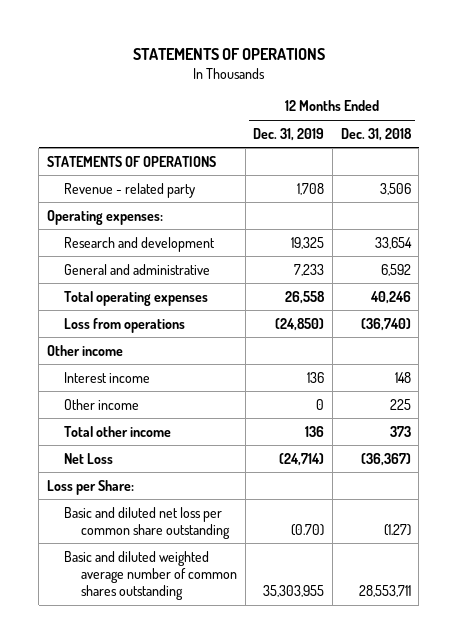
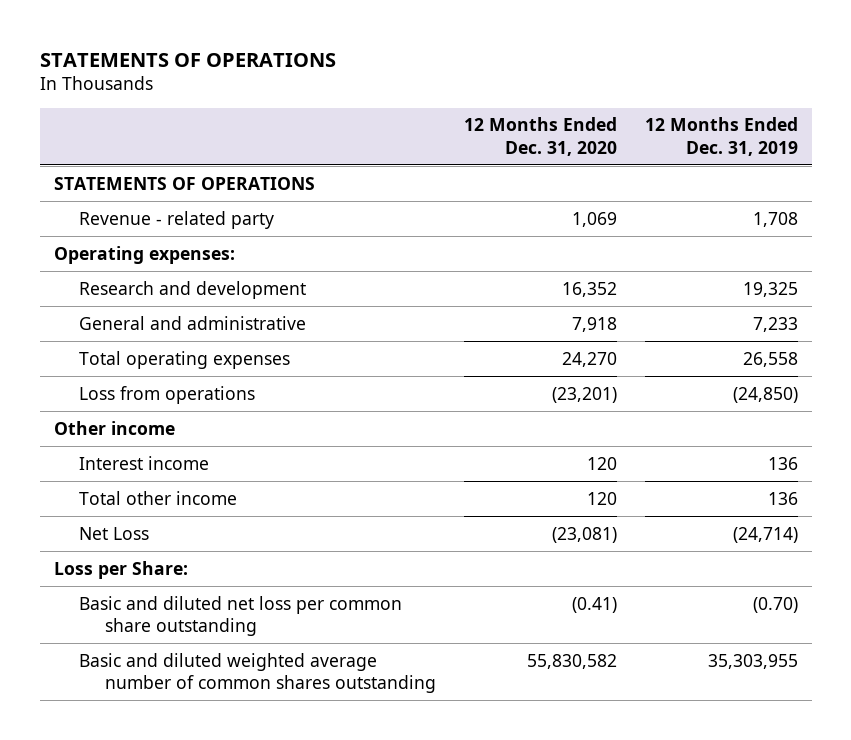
- | 12 Months Ended Dec. 31, 2019 | 12 Months Ended Dec. 31, 2018
+ | 12 Months Ended Dec. 31, 2020 | 12 Months Ended Dec. 31, 2019
- Other income | 0 | 225

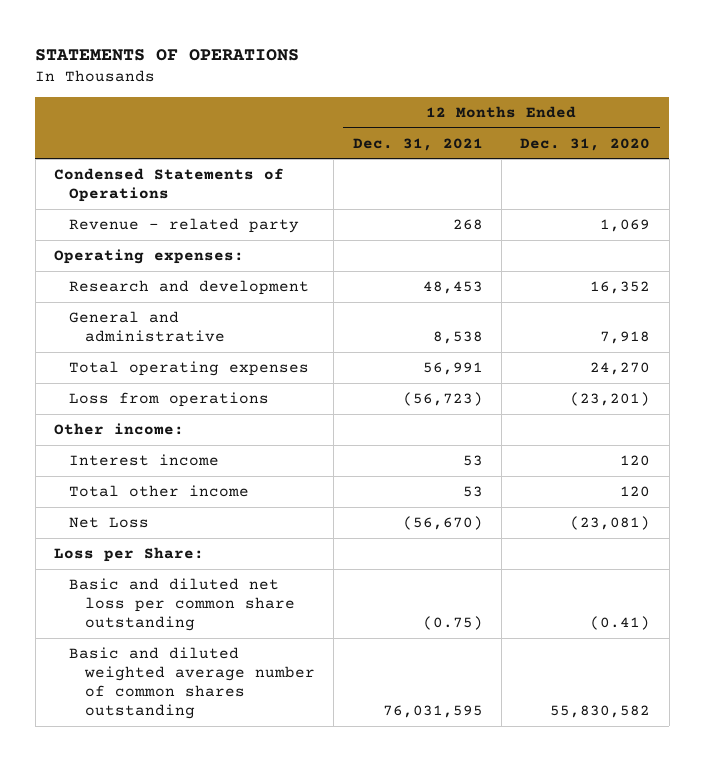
- | 12 Months Ended Dec. 31, 2020 | 12 Months Ended Dec. 31, 2019
+ | 12 Months Ended Dec. 31, 2021 | 12 Months Ended Dec. 31, 2020
- STATEMENTS OF OPERATIONS
+ Condensed Statements of Operations
- Other income
+ Other income:

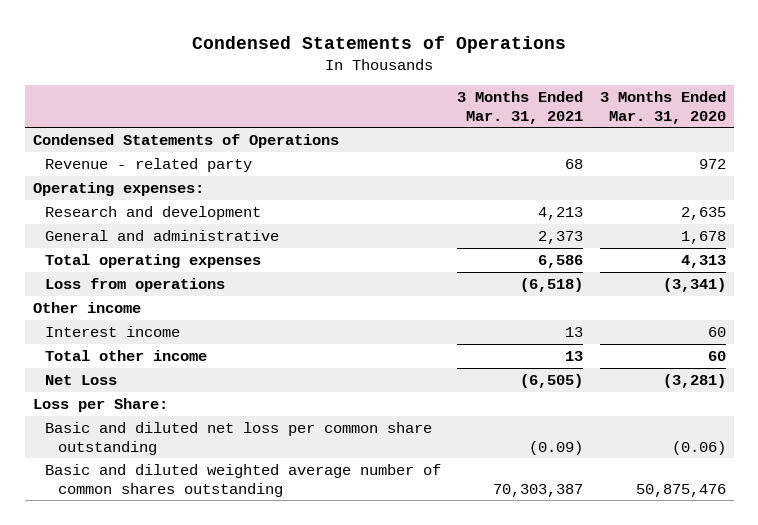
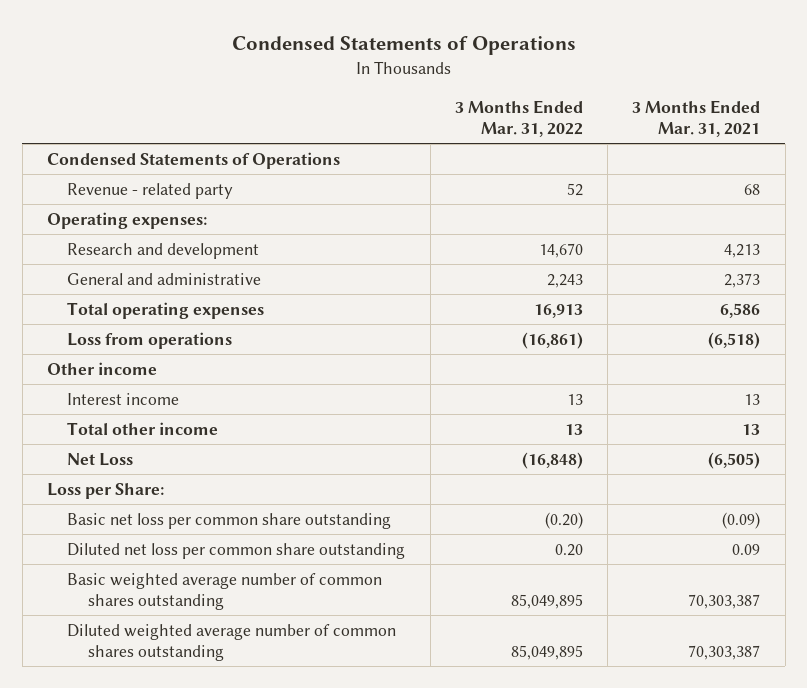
- | 3 Months Ended Mar. 31, 2021 | 3 Months Ended Mar. 31, 2020
+ | 3 Months Ended Mar. 31, 2022 | 3 Months Ended Mar. 31, 2021
- Basic and diluted net loss per common share outstanding | (0.09) | (0.06)
- Basic and diluted weighted average number of common shares outstanding | 70,303,387 | 50,875,476
+ Basic net loss per common share outstanding | (0.20) | (0.09)
+ Diluted net loss per common share outstanding | 0.20 | 0.09
+ Basic weighted average number of common shares outstanding | 85,049,895 | 70,303,387
+ Diluted weighted average number of common shares outstanding | 85,049,895 | 70,303,387

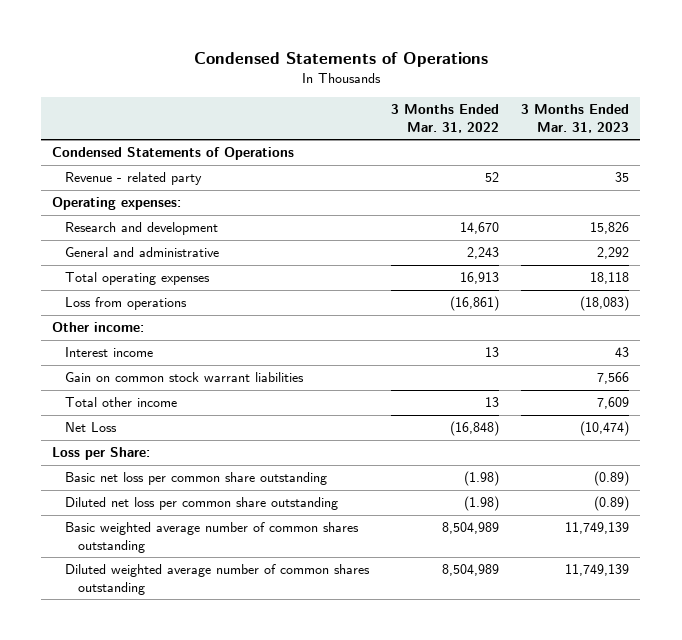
- | 3 Months Ended Mar. 31, 2022 | 3 Months Ended Mar. 31, 2021
+ | 3 Months Ended Mar. 31, 2022 | 3 Months Ended Mar. 31, 2023
- Other income
+ Other income:
+ Gain on common stock warrant liabilities | | 7,566
- Basic net loss per common share outstanding | (0.20) | (0.09)
- Diluted net loss per common share outstanding | 0.20 | 0.09
- Basic weighted average number of common shares outstanding | 85,049,895 | 70,303,387
- Diluted weighted average number of common shares outstanding | 85,049,895 | 70,303,387
+ Basic net loss per common share outstanding | (1.98) | (0.89)
+ Diluted net loss per common share outstanding | (1.98) | (0.89)
+ Basic weighted average number of common shares outstanding | 8,504,989 | 11,749,139
+ Diluted weighted average number of common shares outstanding | 8,504,989 | 11,749,139

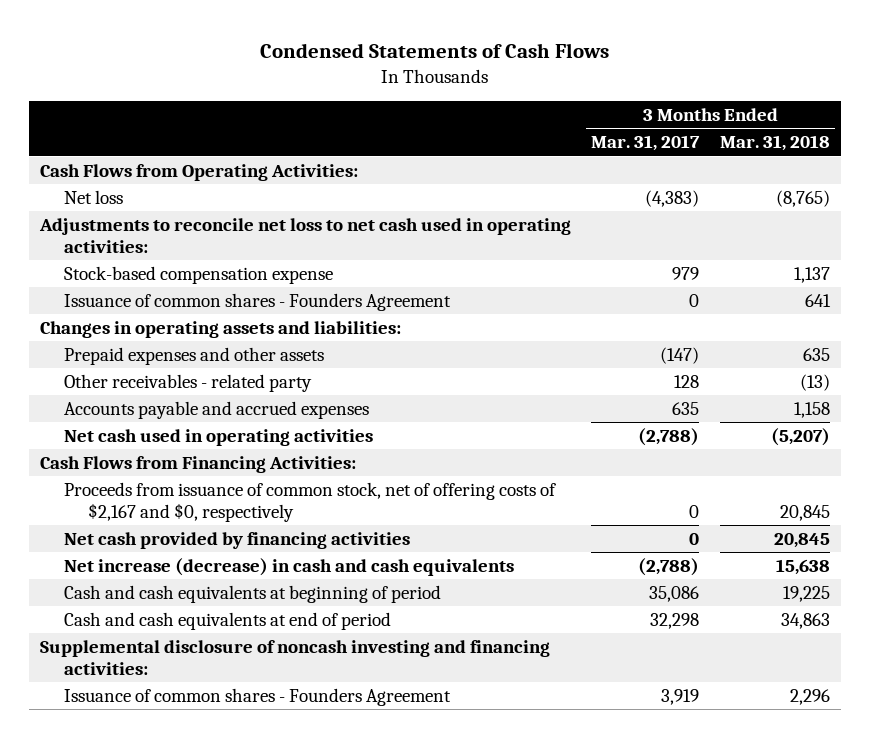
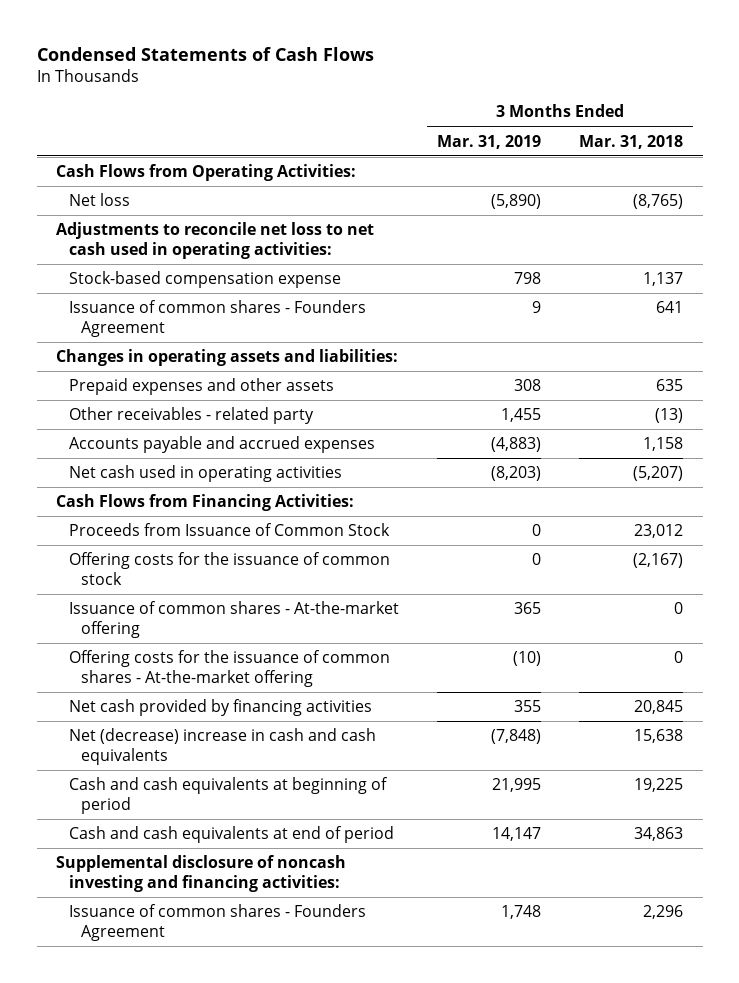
- | 3 Months Ended Mar. 31, 2017 | 3 Months Ended Mar. 31, 2018
+ | 3 Months Ended Mar. 31, 2019 | 3 Months Ended Mar. 31, 2018
- Proceeds from issuance of common stock, net of offering costs of $2,167 and $0, respectively | 0 | 20,845
+ Proceeds from Issuance of Common Stock | 0 | 23,012
+ Offering costs for the issuance of common stock | 0 | (2,167)
+ Issuance of common shares - At-the-market offering | 365 | 0
+ Offering costs for the issuance of common shares - At-the-market offering | (10) | 0
- Net increase (decrease) in cash and cash equivalents | (2,788) | 15,638
+ Net (decrease) increase in cash and cash equivalents | (7,848) | 15,638

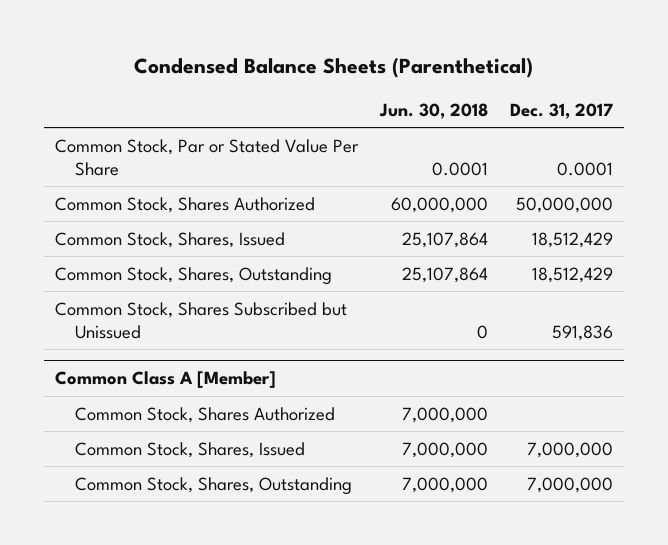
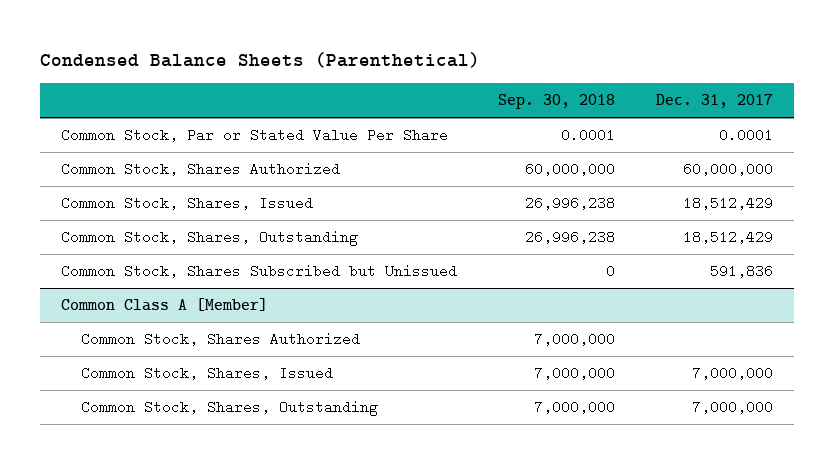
- | Jun. 30, 2018 | Dec. 31, 2017
+ | Sep. 30, 2018 | Dec. 31, 2017
- Common Stock, Shares Authorized | 60,000,000 | 50,000,000
+ Common Stock, Shares Authorized | 60,000,000 | 60,000,000

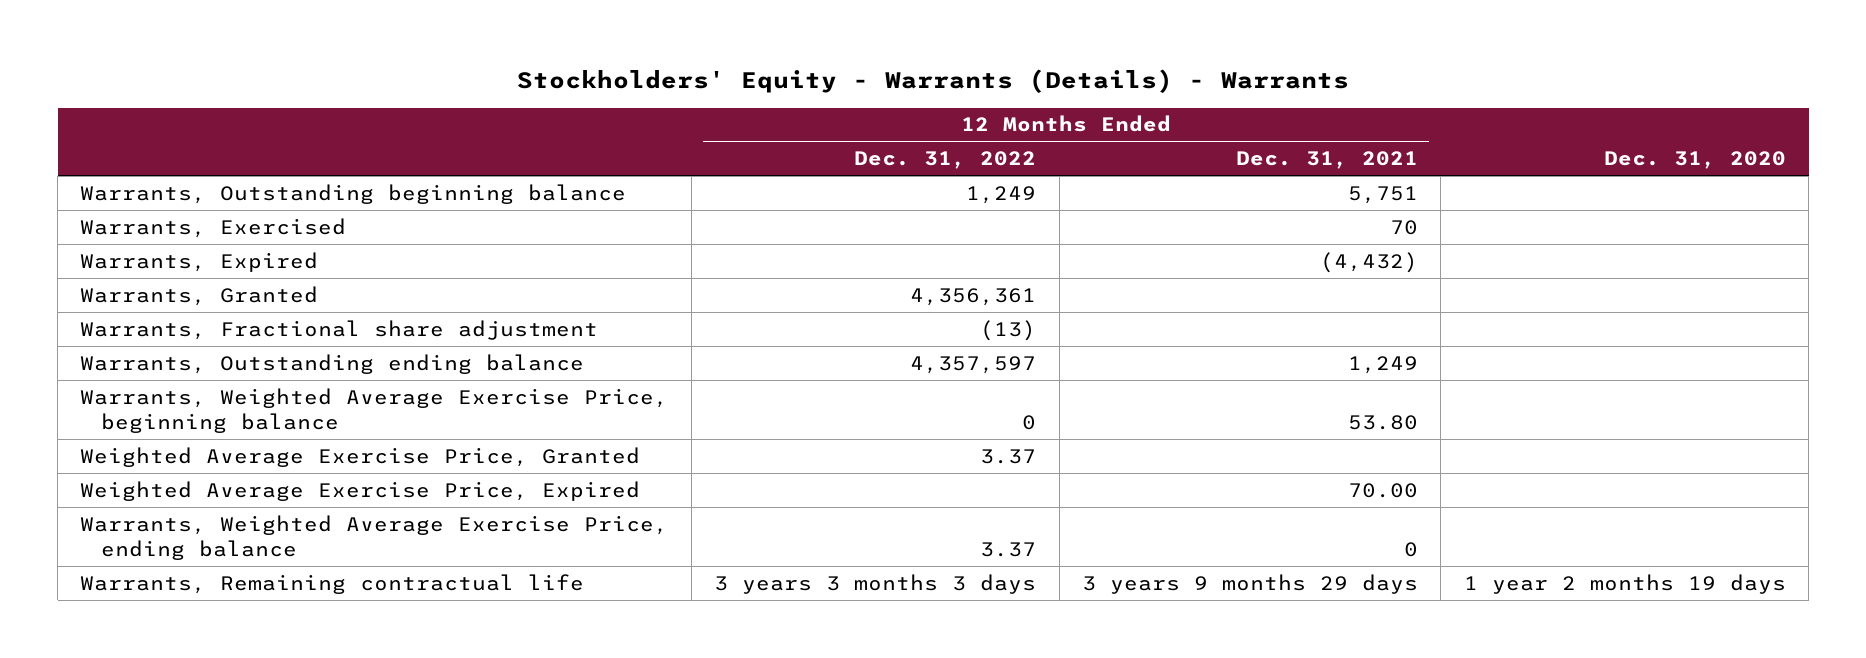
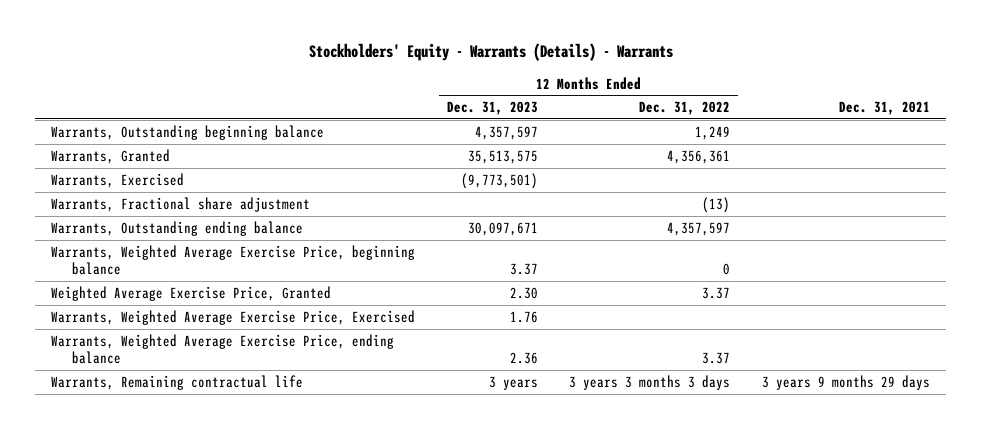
- | 12 Months Ended Dec. 31, 2022 | 12 Months Ended Dec. 31, 2021 | Dec. 31, 2020
+ | 12 Months Ended Dec. 31, 2023 | 12 Months Ended Dec. 31, 2022 | Dec. 31, 2021
- Warrants, Expired | | (4,432) |
moved down: Warrants, Exercised | (9,773,501) | |
- Weighted Average Exercise Price, Expired | | 70.00 |
+ Warrants, Weighted Average Exercise Price, Exercised | 1.76 | |

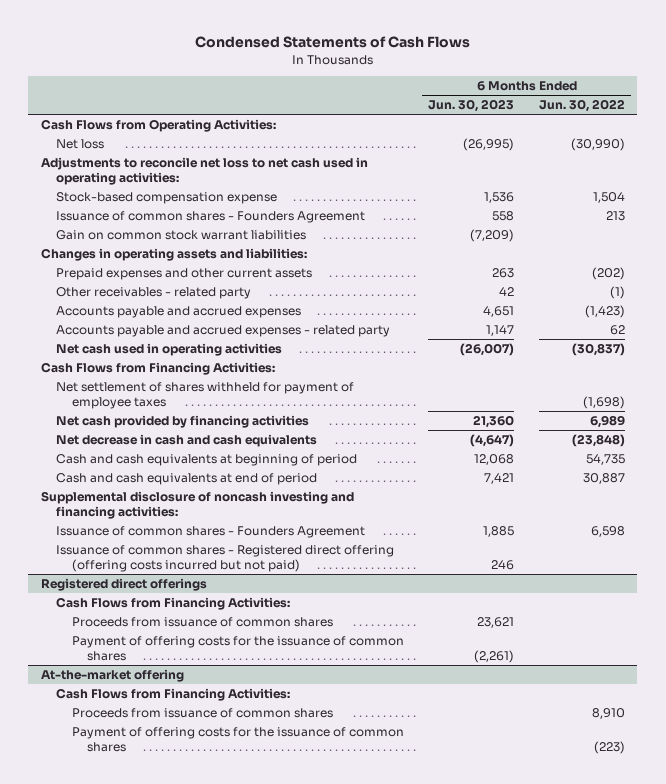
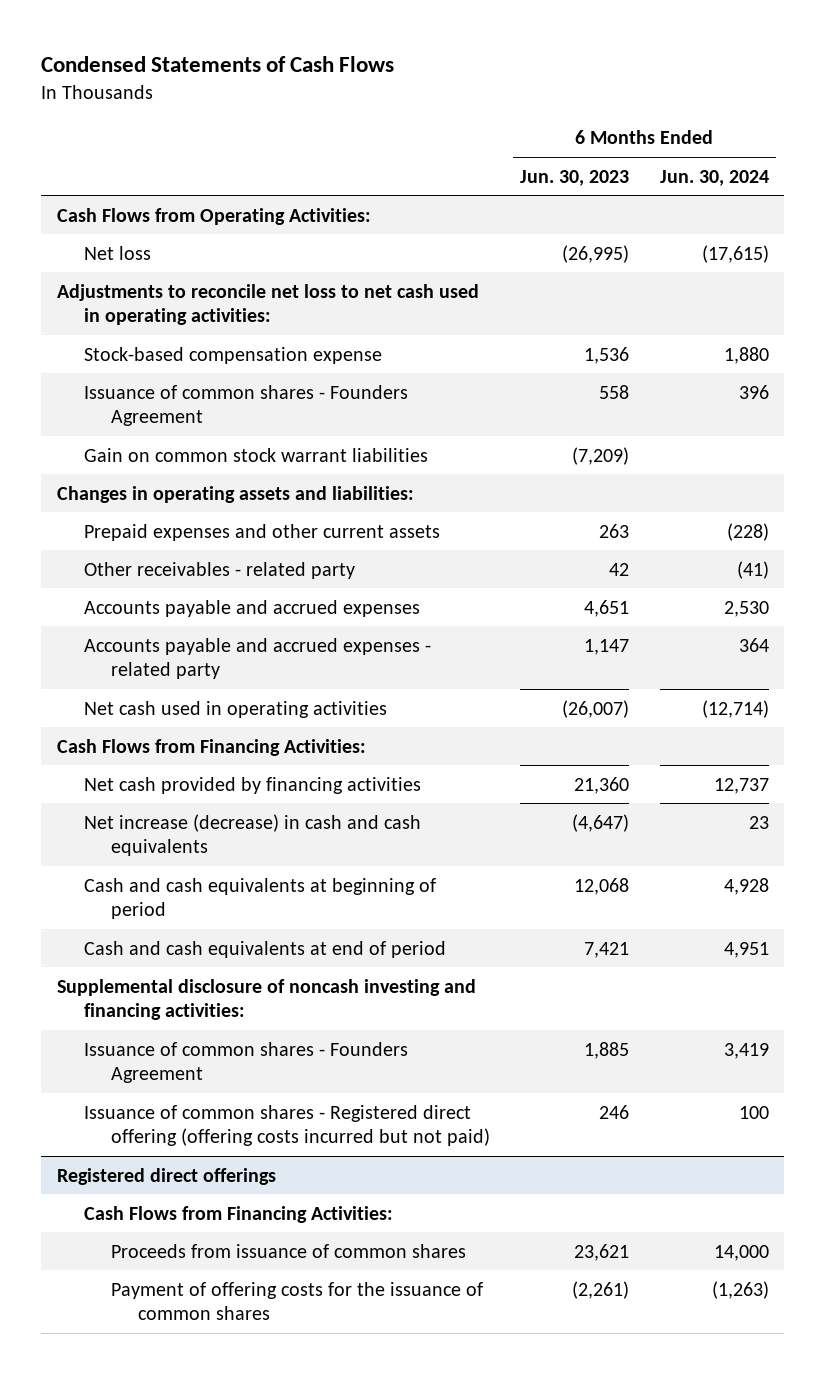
- | 6 Months Ended Jun. 30, 2023 | 6 Months Ended Jun. 30, 2022
+ | 6 Months Ended Jun. 30, 2023 | 6 Months Ended Jun. 30, 2024
- Net settlement of shares withheld for payment of employee taxes | | (1,698)
- Net decrease in cash and cash equivalents | (4,647) | (23,848)
+ Net increase (decrease) in cash and cash equivalents | (4,647) | 23
- At-the-market offering
- Cash Flows from Financing Activities:
- Proceeds from issuance of common shares | | 8,910
- Payment of offering costs for the issuance of common shares | | (223)

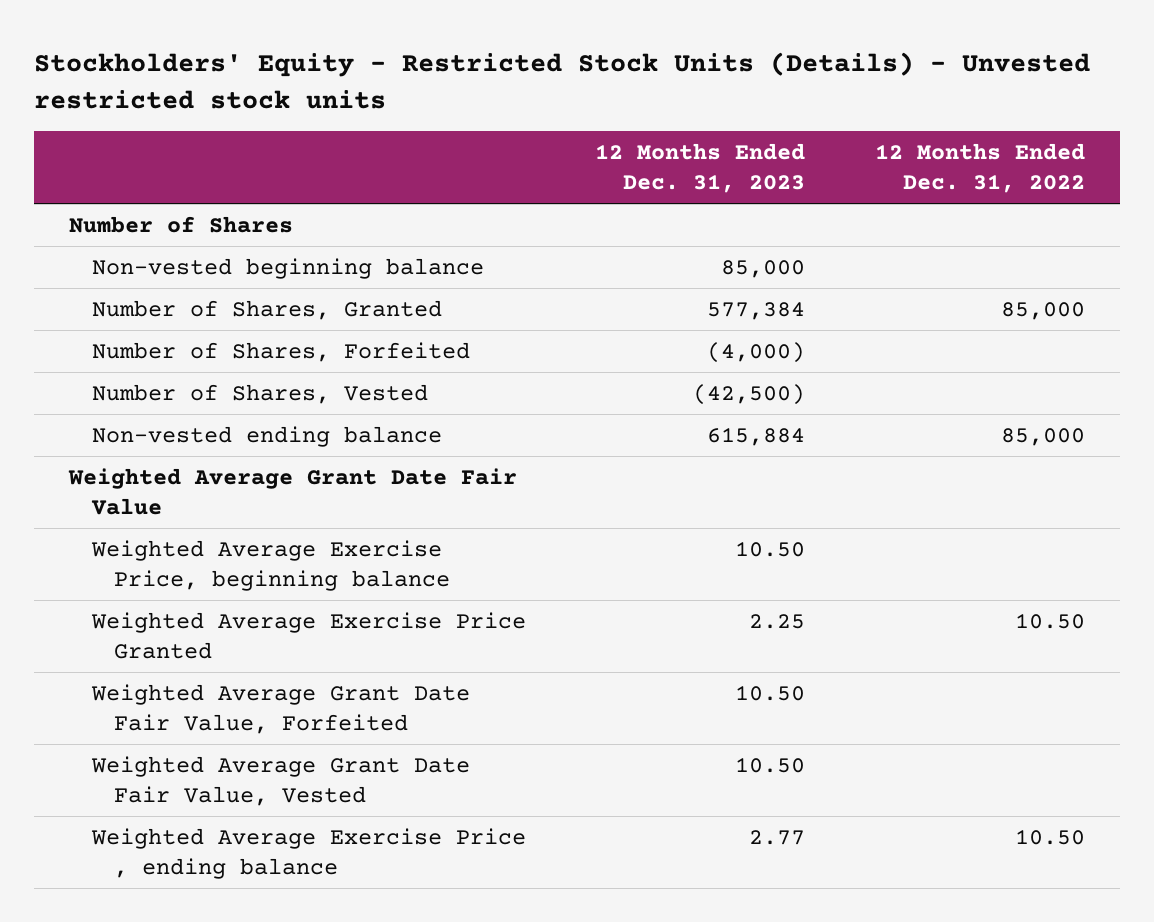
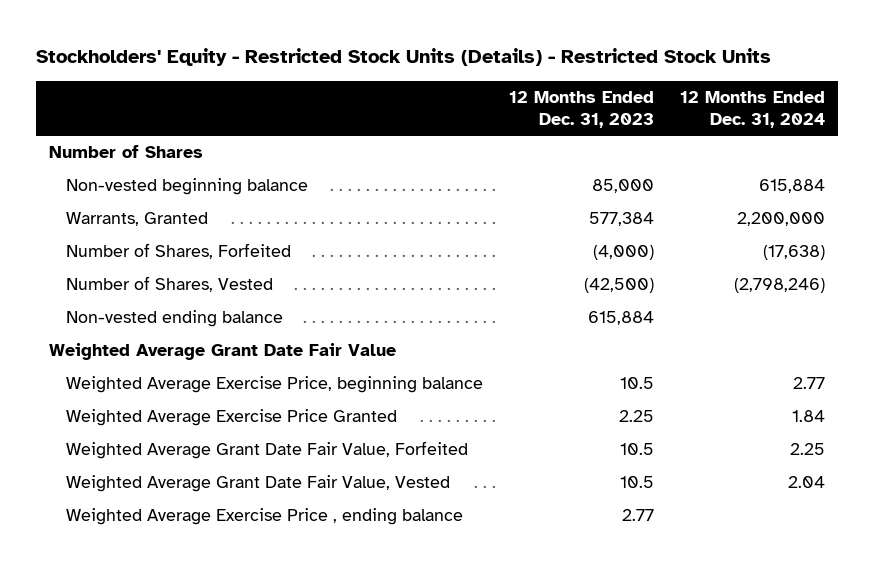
- Stockholders' Equity - Restricted Stock Units (Details) - Unvested restricted stock units
+ Stockholders' Equity - Restricted Stock Units (Details) - Restricted Stock Units
- | 12 Months Ended Dec. 31, 2023 | 12 Months Ended Dec. 31, 2022
+ | 12 Months Ended Dec. 31, 2023 | 12 Months Ended Dec. 31, 2024
- Number of Shares, Granted | 577,384 | 85,000
+ Warrants, Granted | 577,384 | 2,200,000
- Weighted Average Exercise Price, beginning balance | 10.50 |
+ Weighted Average Exercise Price, beginning balance | 10.5 | 2.77
- Weighted Average Grant Date Fair Value, Forfeited | 10.50 |
- Weighted Average Grant Date Fair Value, Vested | 10.50 |
+ Weighted Average Grant Date Fair Value, Forfeited | 10.5 | 2.25
+ Weighted Average Grant Date Fair Value, Vested | 10.5 | 2.04

